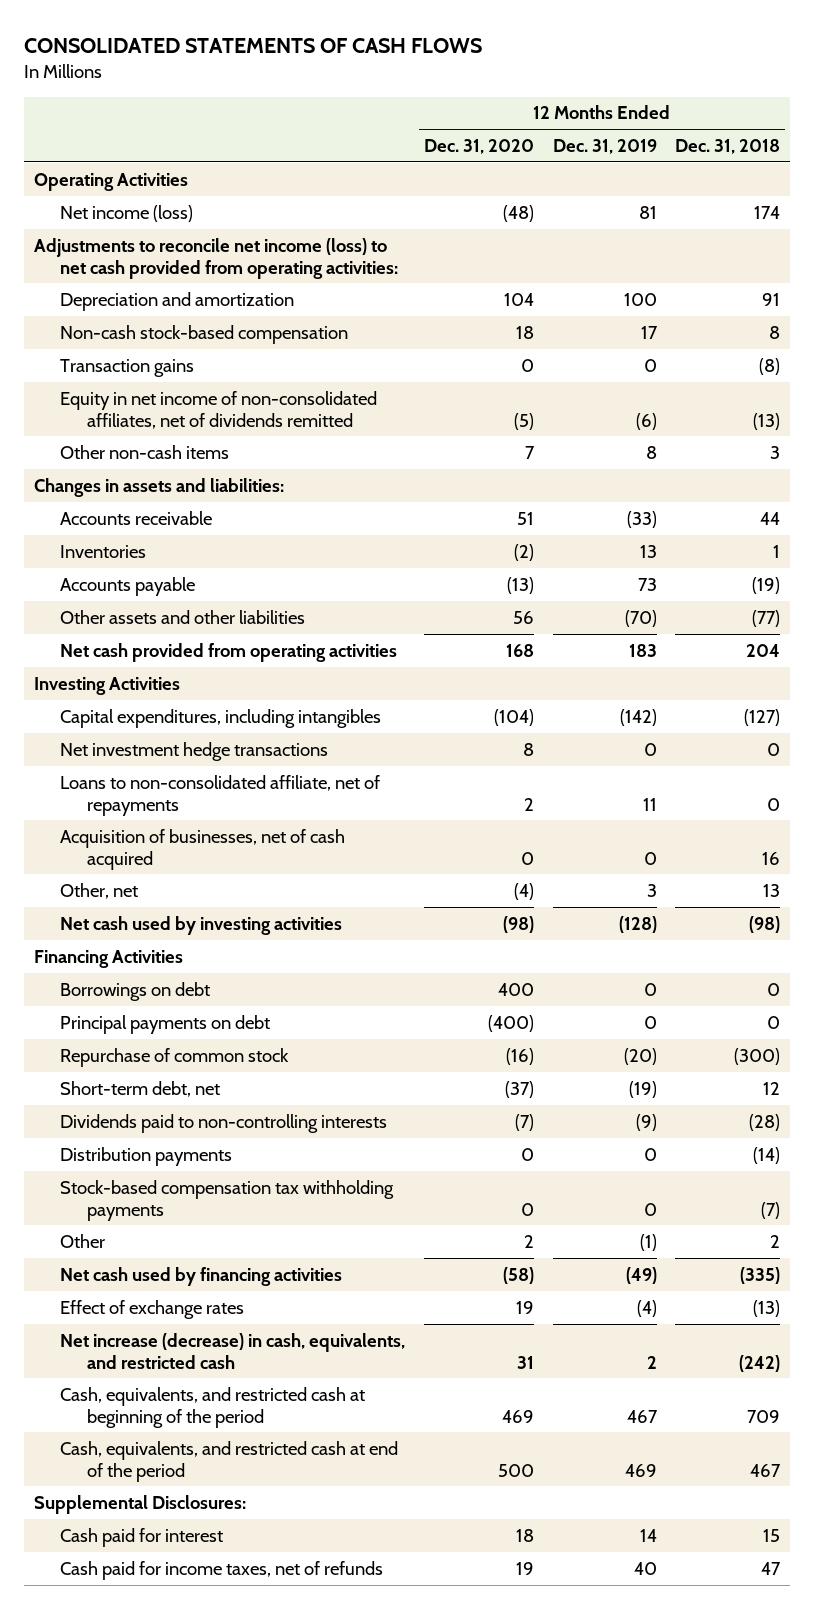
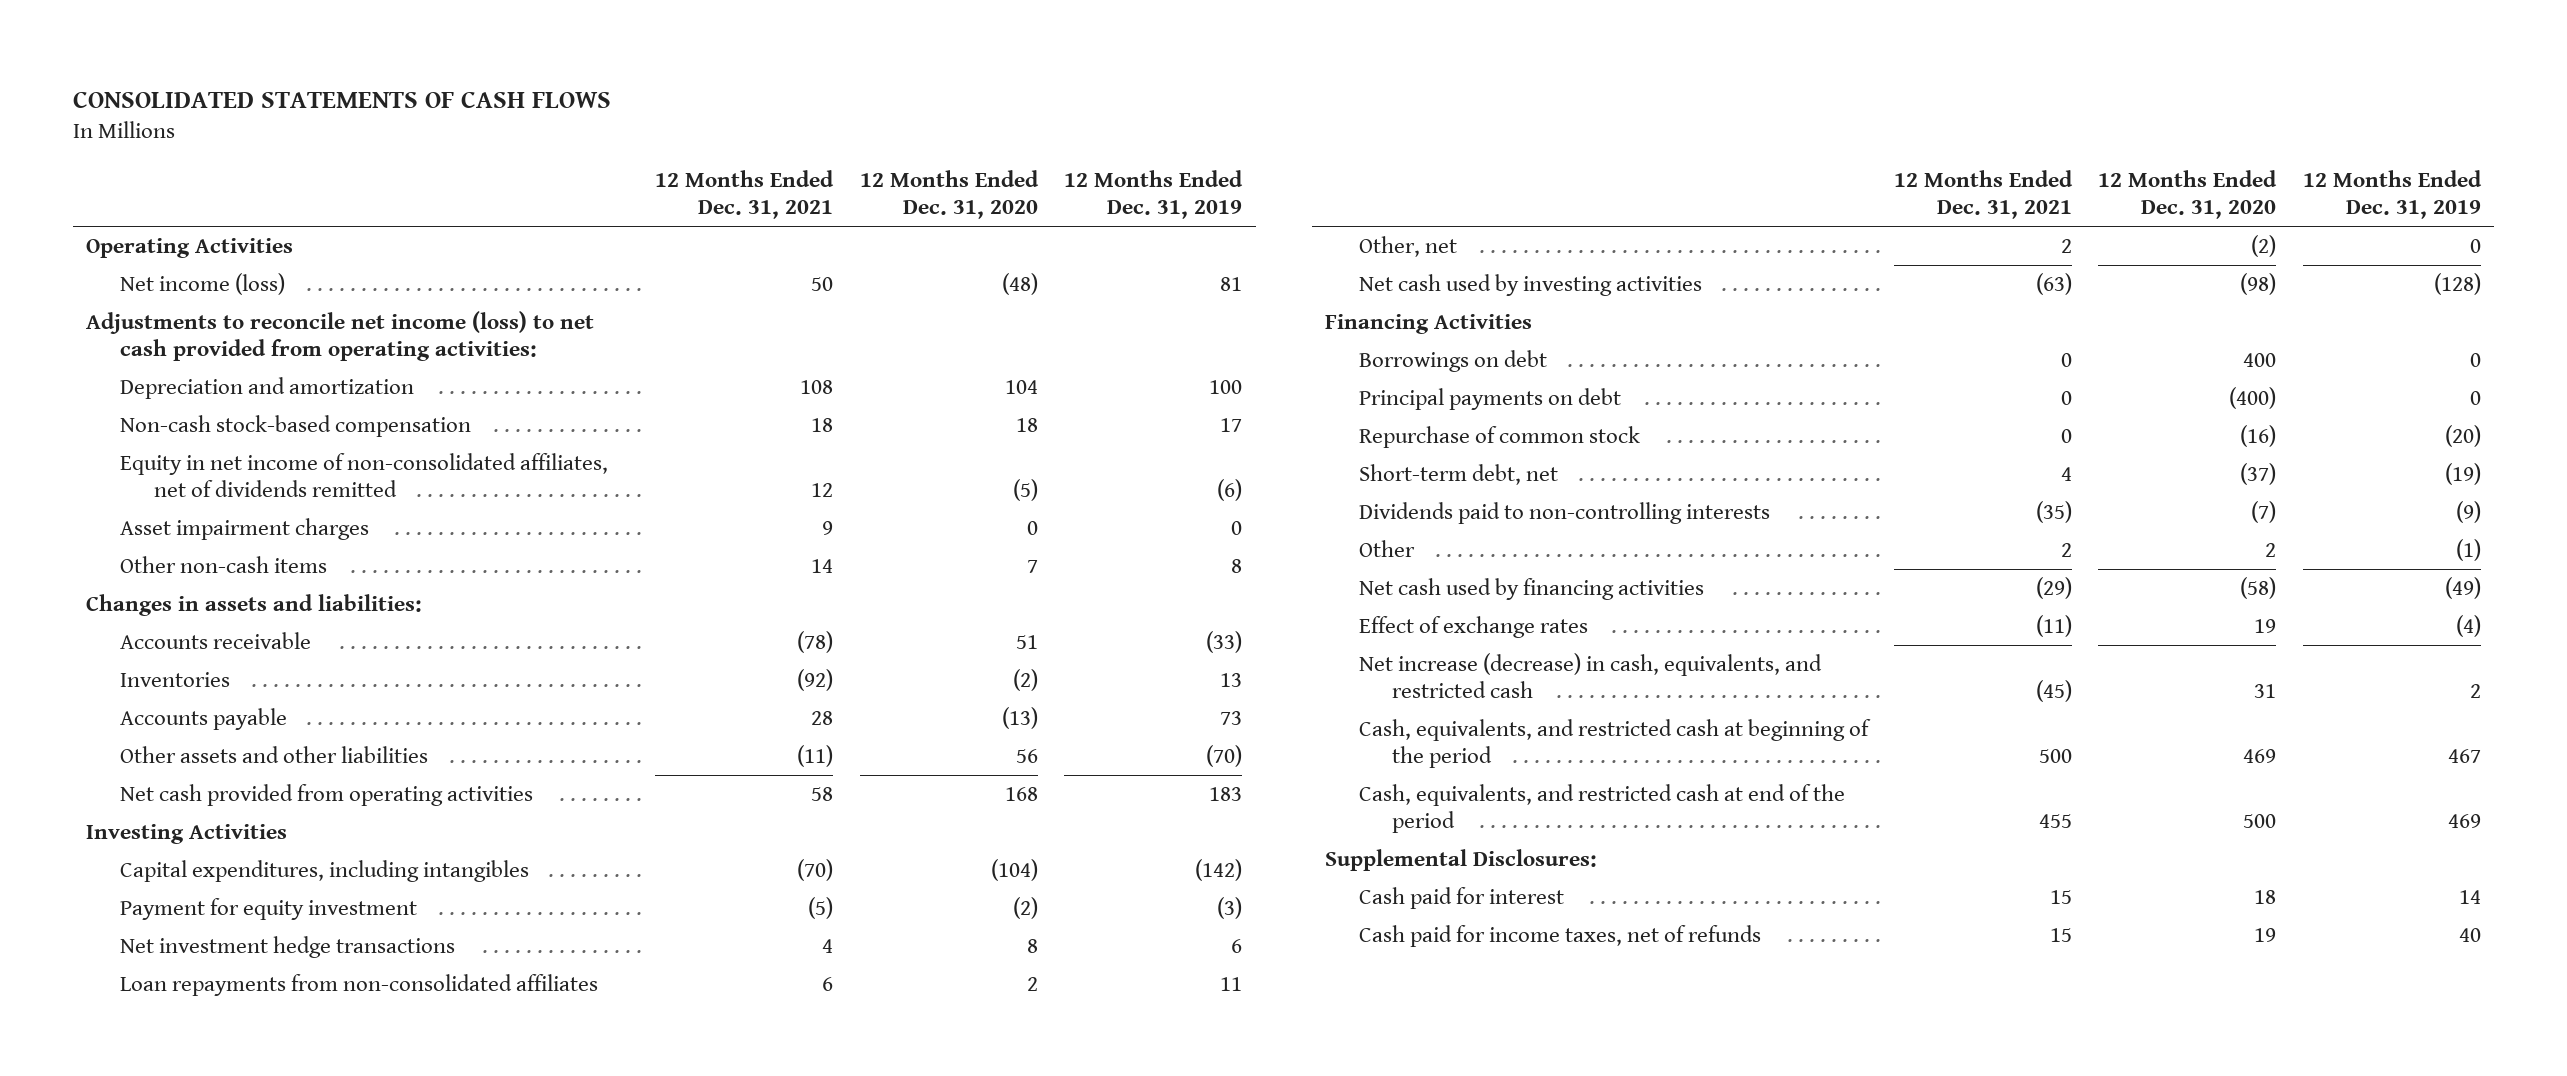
- | 12 Months Ended Dec. 31, 2020 | 12 Months Ended Dec. 31, 2019 | 12 Months Ended Dec. 31, 2018
+ | 12 Months Ended Dec. 31, 2021 | 12 Months Ended Dec. 31, 2020 | 12 Months Ended Dec. 31, 2019
- Transaction gains | 0 | 0 | (8)
+ Asset impairment charges | 9 | 0 | 0
- Net investment hedge transactions | 8 | 0 | 0
- Loans to non-consolidated affiliate, net of repayments | 2 | 11 | 0
- Acquisition of businesses, net of cash acquired | 0 | 0 | 16
- Other, net | (4) | 3 | 13
+ Payment for equity investment | (5) | (2) | (3)
+ Net investment hedge transactions | 4 | 8 | 6
+ Loan repayments from non-consolidated affiliates | 6 | 2 | 11
+ Other, net | 2 | (2) | 0
- Distribution payments | 0 | 0 | (14)
- Stock-based compensation tax withholding payments | 0 | 0 | (7)

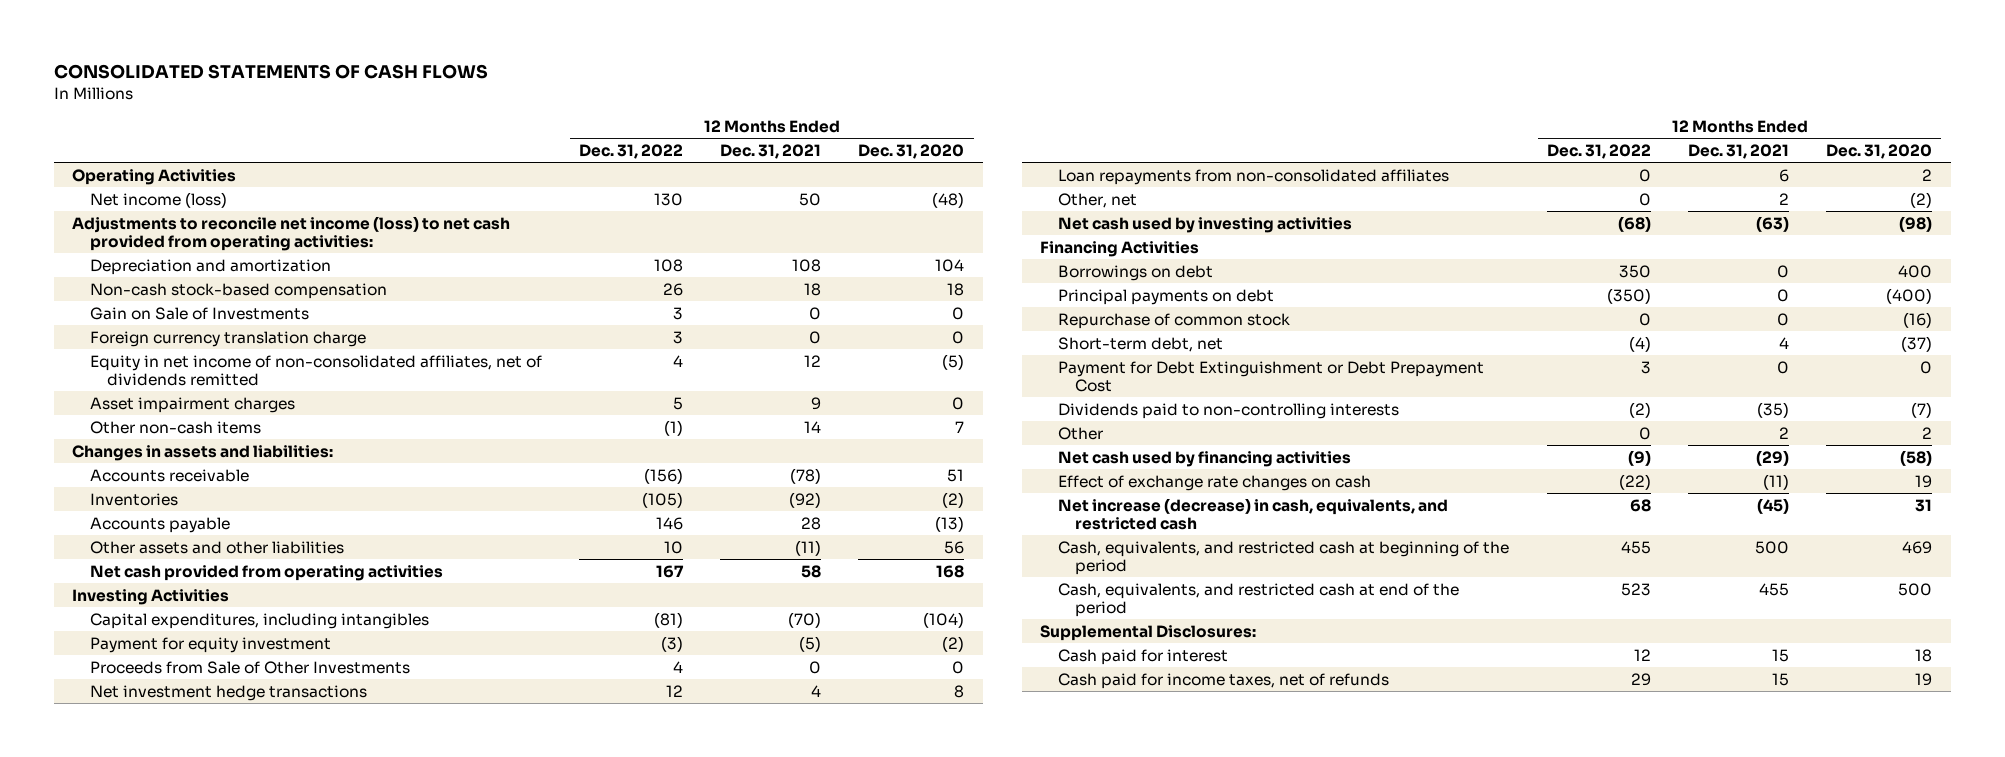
- | 12 Months Ended Dec. 31, 2021 | 12 Months Ended Dec. 31, 2020 | 12 Months Ended Dec. 31, 2019
+ | 12 Months Ended Dec. 31, 2022 | 12 Months Ended Dec. 31, 2021 | 12 Months Ended Dec. 31, 2020
+ Gain on Sale of Investments | 3 | 0 | 0
+ Foreign currency translation charge | 3 | 0 | 0
+ Proceeds from Sale of Other Investments | 4 | 0 | 0
+ Payment for Debt Extinguishment or Debt Prepayment Cost | 3 | 0 | 0
- Effect of exchange rates | (11) | 19 | (4)
+ Effect of exchange rate changes on cash | (22) | (11) | 19

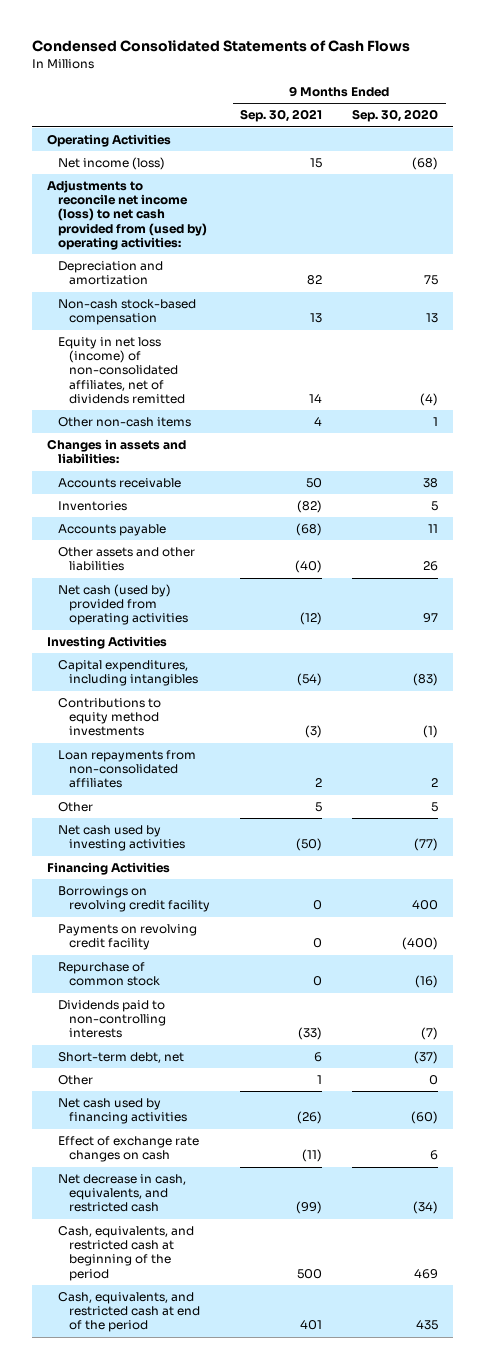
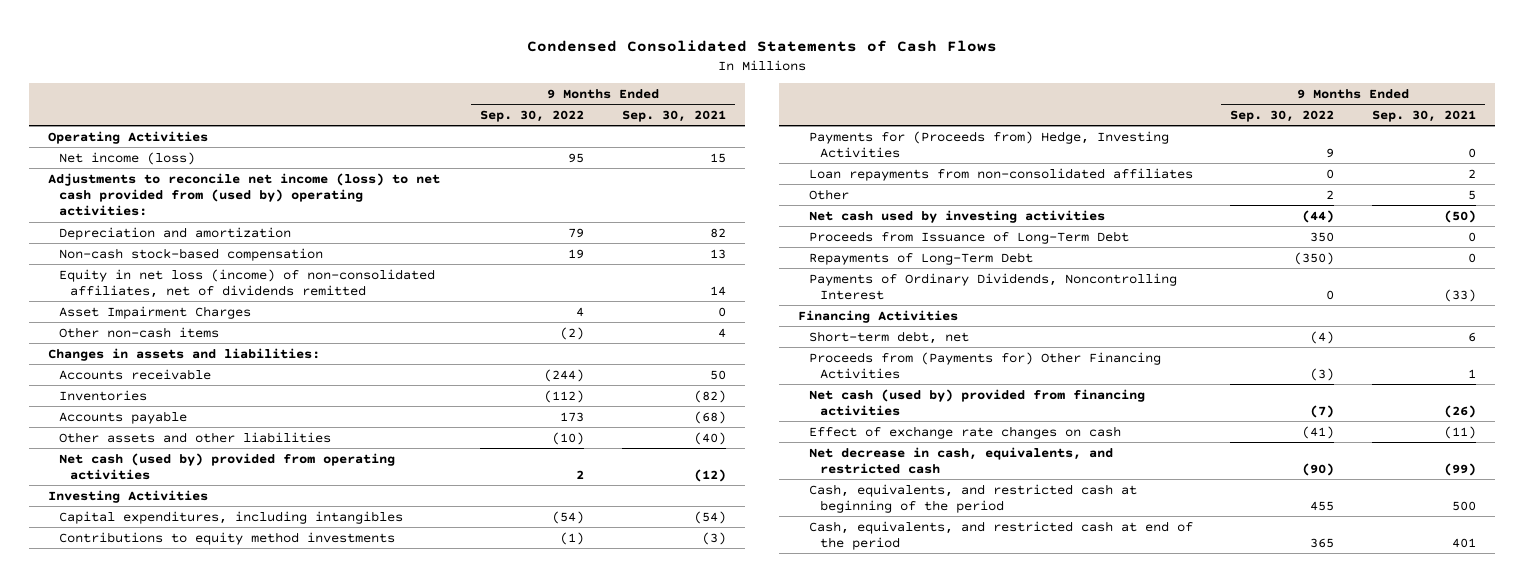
- | 9 Months Ended Sep. 30, 2021 | 9 Months Ended Sep. 30, 2020
+ | 9 Months Ended Sep. 30, 2022 | 9 Months Ended Sep. 30, 2021
+ Asset Impairment Charges | 4 | 0
+ Payments for (Proceeds from) Hedge, Investing Activities | 9 | 0
+ Proceeds from Issuance of Long-Term Debt | 350 | 0
+ Repayments of Long-Term Debt | (350) | 0
+ Payments of Ordinary Dividends, Noncontrolling Interest | 0 | (33)
- Borrowings on revolving credit facility | 0 | 400
- Payments on revolving credit facility | 0 | (400)
- Repurchase of common stock | 0 | (16)
- Dividends paid to non-controlling interests | (33) | (7)
- Other | 1 | 0
- Net cash used by financing activities | (26) | (60)
+ Proceeds from (Payments for) Other Financing Activities | (3) | 1
+ Net cash (used by) provided from financing activities | (7) | (26)

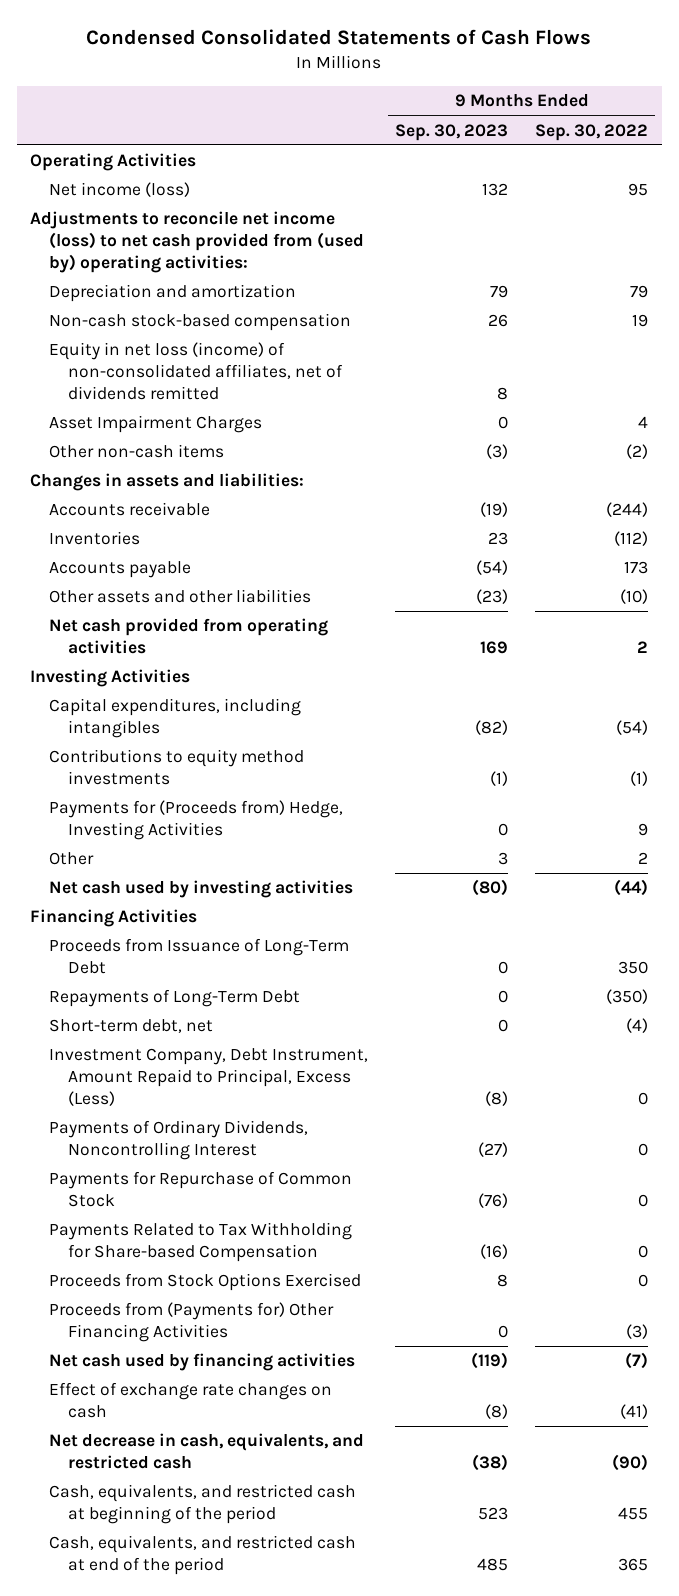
- | 9 Months Ended Sep. 30, 2022 | 9 Months Ended Sep. 30, 2021
+ | 9 Months Ended Sep. 30, 2023 | 9 Months Ended Sep. 30, 2022
- Net cash (used by) provided from operating activities | 2 | (12)
+ Net cash provided from operating activities | 169 | 2
- Loan repayments from non-consolidated affiliates | 0 | 2
moved up: Financing Activities
+ Investment Company, Debt Instrument, Amount Repaid to Principal, Excess (Less) | (8) | 0
moved down: Payments of Ordinary Dividends, Noncontrolling Interest | (27) | 0
+ Payments for Repurchase of Common Stock | (76) | 0
+ Payments Related to Tax Withholding for Share-based Compensation | (16) | 0
+ Proceeds from Stock Options Exercised | 8 | 0
- Net cash (used by) provided from financing activities | (7) | (26)
+ Net cash used by financing activities | (119) | (7)

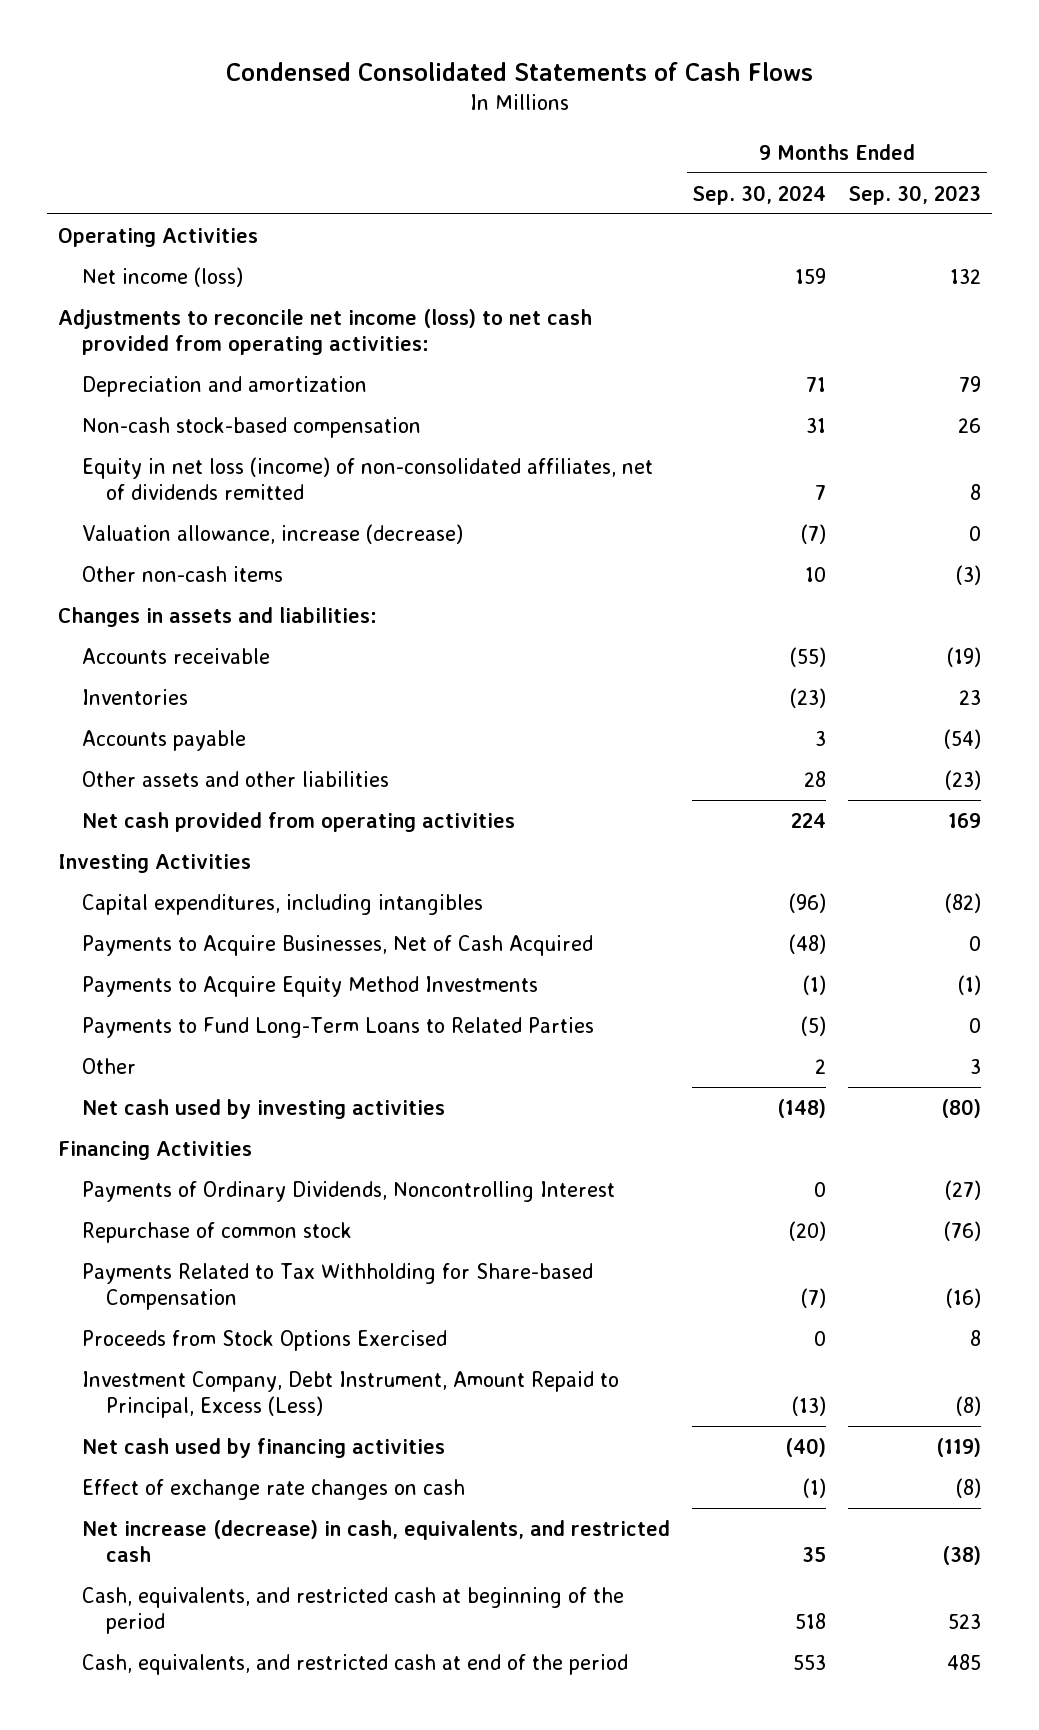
- | 9 Months Ended Sep. 30, 2023 | 9 Months Ended Sep. 30, 2022
+ | 9 Months Ended Sep. 30, 2024 | 9 Months Ended Sep. 30, 2023
- Adjustments to reconcile net income (loss) to net cash provided from (used by) operating activities:
+ Adjustments to reconcile net income (loss) to net cash provided from operating activities:
- Asset Impairment Charges | 0 | 4
+ Valuation allowance, increase (decrease) | (7) | 0
- Contributions to equity method investments | (1) | (1)
- Payments for (Proceeds from) Hedge, Investing Activities | 0 | 9
+ Payments to Acquire Businesses, Net of Cash Acquired | (48) | 0
+ Payments to Acquire Equity Method Investments | (1) | (1)
+ Payments to Fund Long-Term Loans to Related Parties | (5) | 0
- Proceeds from Issuance of Long-Term Debt | 0 | 350
- Repayments of Long-Term Debt | 0 | (350)
- Short-term debt, net | 0 | (4)
- Payments for Repurchase of Common Stock | (76) | 0
+ Repurchase of common stock | (20) | (76)
- Proceeds from (Payments for) Other Financing Activities | 0 | (3)
moved down: Investment Company, Debt Instrument, Amount Repaid to Principal, Excess (Less) | (13) | (8)
- Net decrease in cash, equivalents, and restricted cash | (38) | (90)
+ Net increase (decrease) in cash, equivalents, and restricted cash | 35 | (38)

